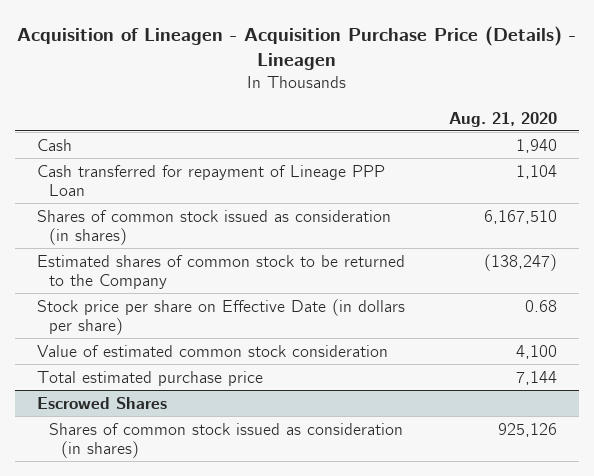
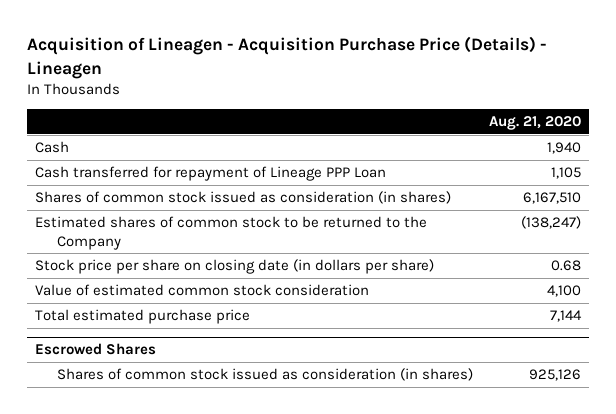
- Cash transferred for repayment of Lineage PPP Loan | 1,104
+ Cash transferred for repayment of Lineage PPP Loan | 1,105
- Stock price per share on Effective Date (in dollars per share) | 0.68
+ Stock price per share on closing date (in dollars per share) | 0.68

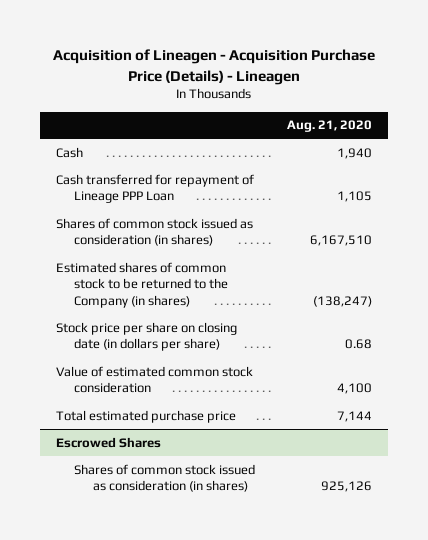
- Estimated shares of common stock to be returned to the Company | (138,247)
+ Estimated shares of common stock to be returned to the Company (in shares) | (138,247)

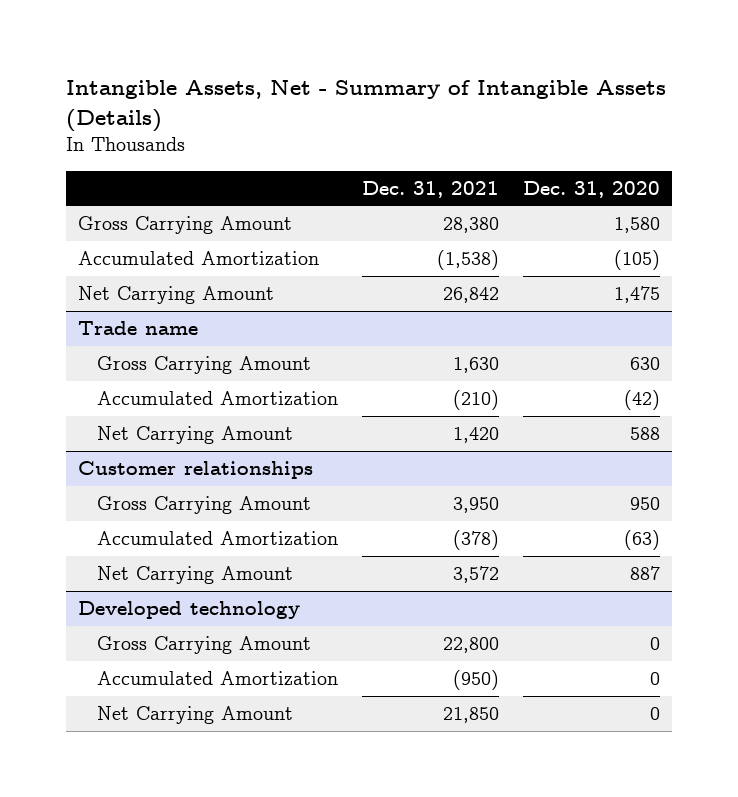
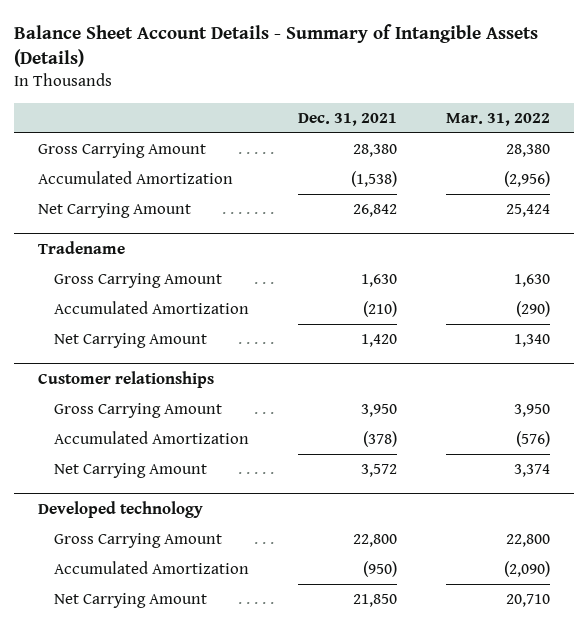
- Intangible Assets, Net - Summary of Intangible Assets (Details)
+ Balance Sheet Account Details - Summary of Intangible Assets (Details)
- | Dec. 31, 2021 | Dec. 31, 2020
+ | Dec. 31, 2021 | Mar. 31, 2022
- Trade name
+ Tradename

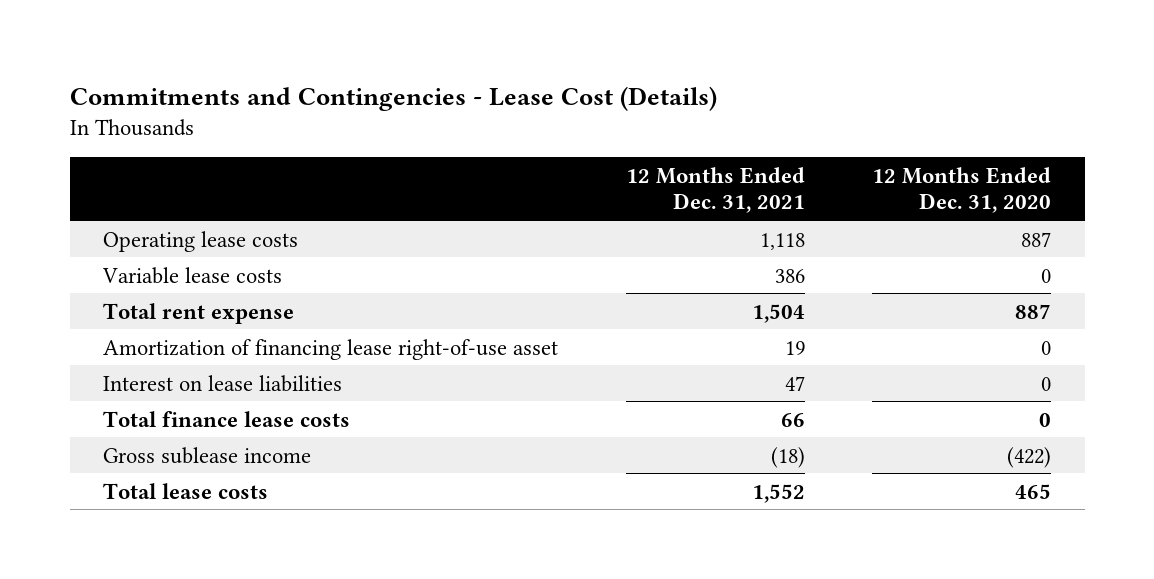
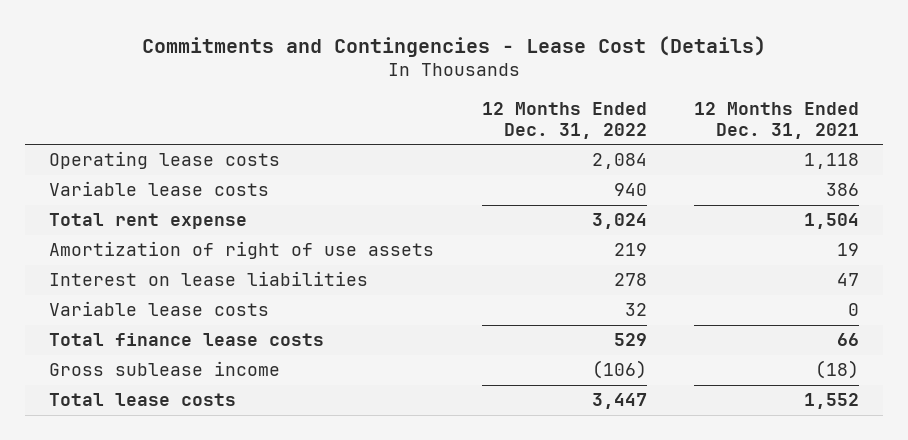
- | 12 Months Ended Dec. 31, 2021 | 12 Months Ended Dec. 31, 2020
+ | 12 Months Ended Dec. 31, 2022 | 12 Months Ended Dec. 31, 2021
- Amortization of financing lease right-of-use asset | 19 | 0
+ Amortization of right of use assets | 219 | 19
+ Variable lease costs | 32 | 0

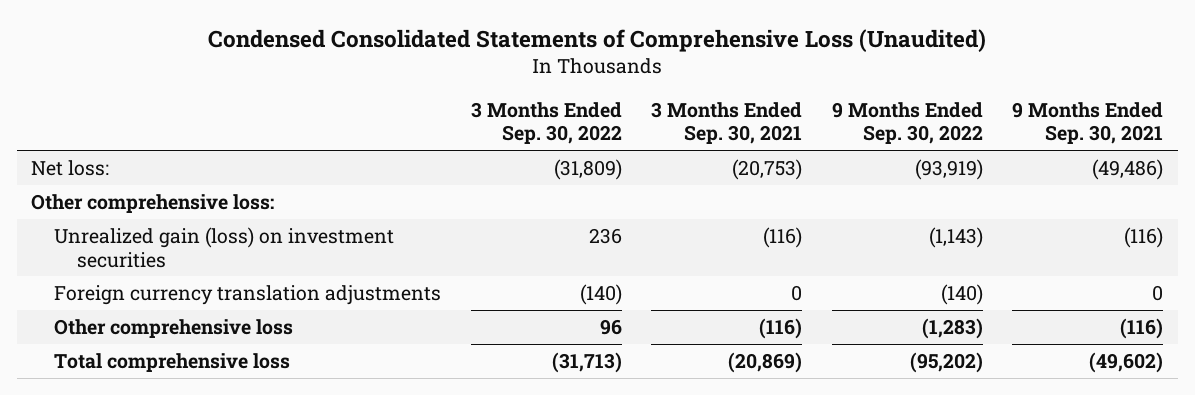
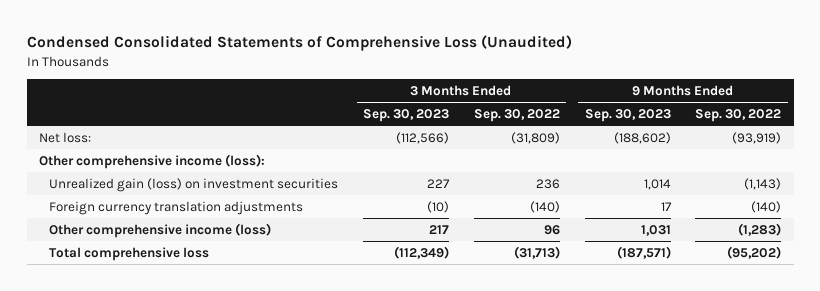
- | 3 Months Ended Sep. 30, 2022 | 3 Months Ended Sep. 30, 2021 | 9 Months Ended Sep. 30, 2022 | 9 Months Ended Sep. 30, 2021
+ | 3 Months Ended Sep. 30, 2023 | 3 Months Ended Sep. 30, 2022 | 9 Months Ended Sep. 30, 2023 | 9 Months Ended Sep. 30, 2022
- Other comprehensive loss:
+ Other comprehensive income (loss):
- Other comprehensive loss | 96 | (116) | (1,283) | (116)
+ Other comprehensive income (loss) | 217 | 96 | 1,031 | (1,283)

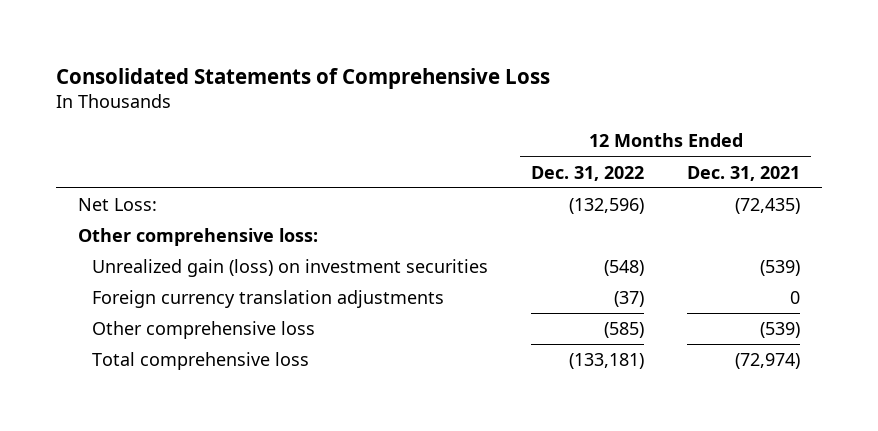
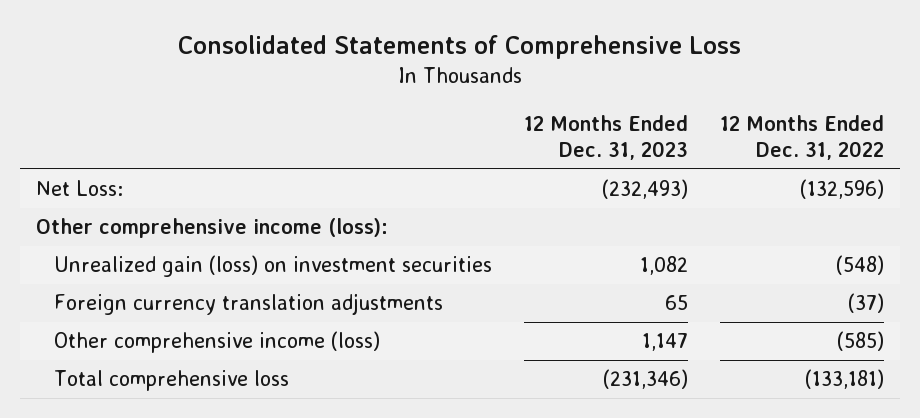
- | 12 Months Ended Dec. 31, 2022 | 12 Months Ended Dec. 31, 2021
+ | 12 Months Ended Dec. 31, 2023 | 12 Months Ended Dec. 31, 2022
- Other comprehensive loss:
+ Other comprehensive income (loss):
- Other comprehensive loss | (585) | (539)
+ Other comprehensive income (loss) | 1,147 | (585)

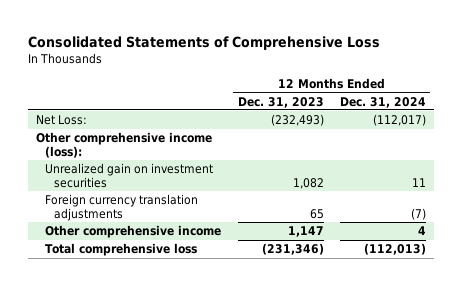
- | 12 Months Ended Dec. 31, 2023 | 12 Months Ended Dec. 31, 2022
+ | 12 Months Ended Dec. 31, 2023 | 12 Months Ended Dec. 31, 2024
- Unrealized gain (loss) on investment securities | 1,082 | (548)
+ Unrealized gain on investment securities | 1,082 | 11
- Other comprehensive income (loss) | 1,147 | (585)
+ Other comprehensive income | 1,147 | 4

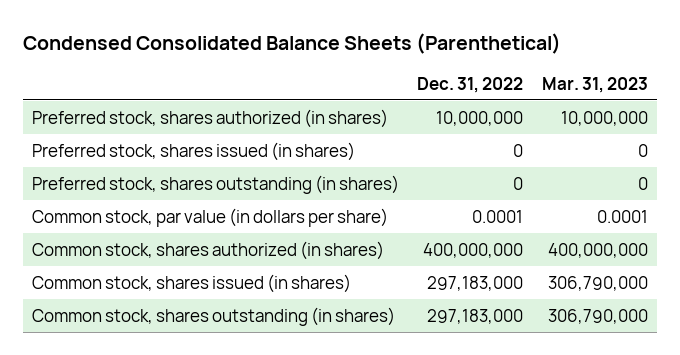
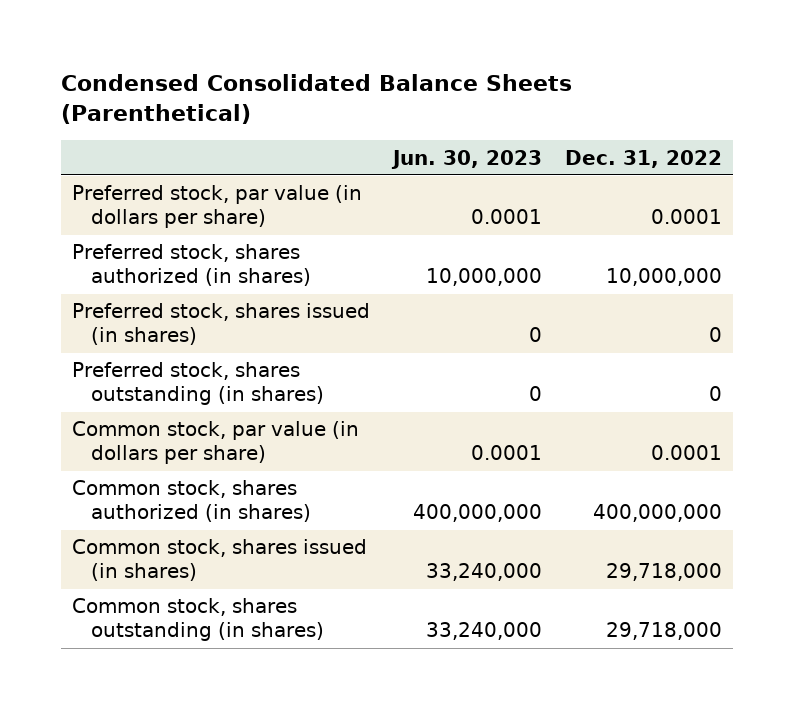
- | Dec. 31, 2022 | Mar. 31, 2023
+ | Jun. 30, 2023 | Dec. 31, 2022
+ Preferred stock, par value (in dollars per share) | 0.0001 | 0.0001
- Common stock, shares issued (in shares) | 297,183,000 | 306,790,000
- Common stock, shares outstanding (in shares) | 297,183,000 | 306,790,000
+ Common stock, shares issued (in shares) | 33,240,000 | 29,718,000
+ Common stock, shares outstanding (in shares) | 33,240,000 | 29,718,000

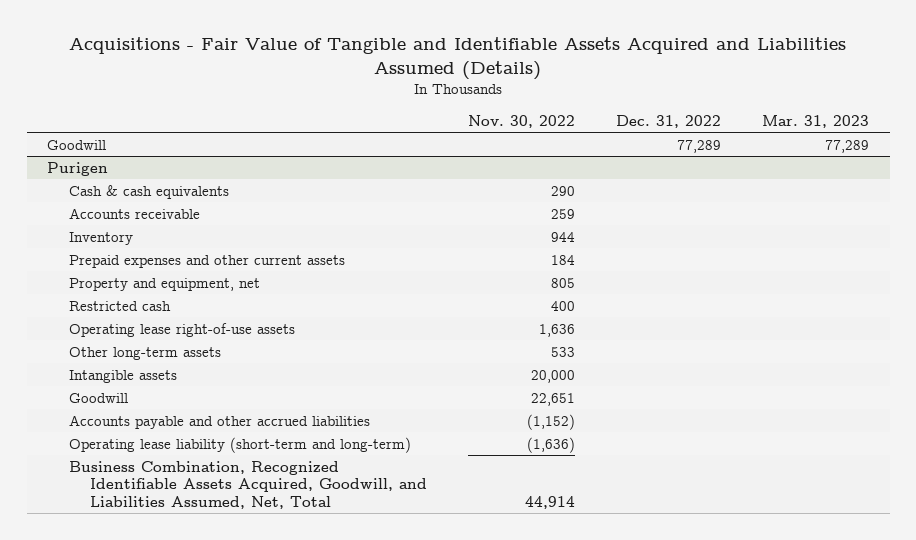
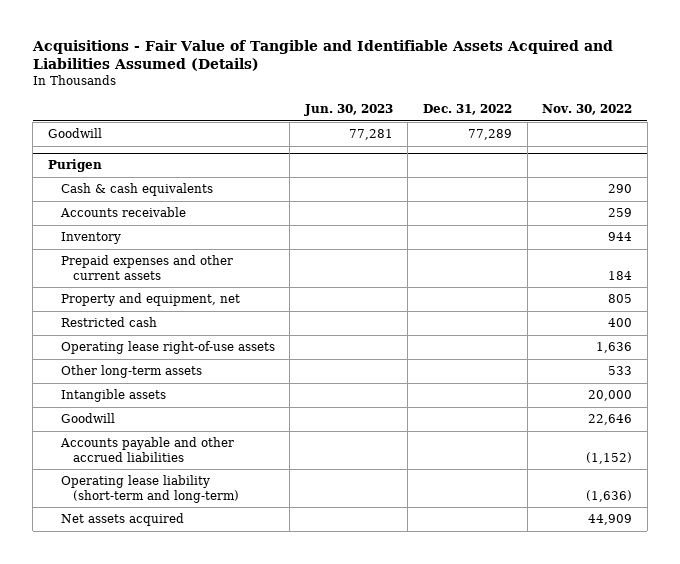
- | Nov. 30, 2022 | Dec. 31, 2022 | Mar. 31, 2023
+ | Jun. 30, 2023 | Dec. 31, 2022 | Nov. 30, 2022
@ Purigen
- Goodwill | 22,651 | |
+ Goodwill | | | 22,646
- Business Combination, Recognized Identifiable Assets Acquired, Goodwill, and Liabilities Assumed, Net, Total | 44,914 | |
+ Net assets acquired | | | 44,909

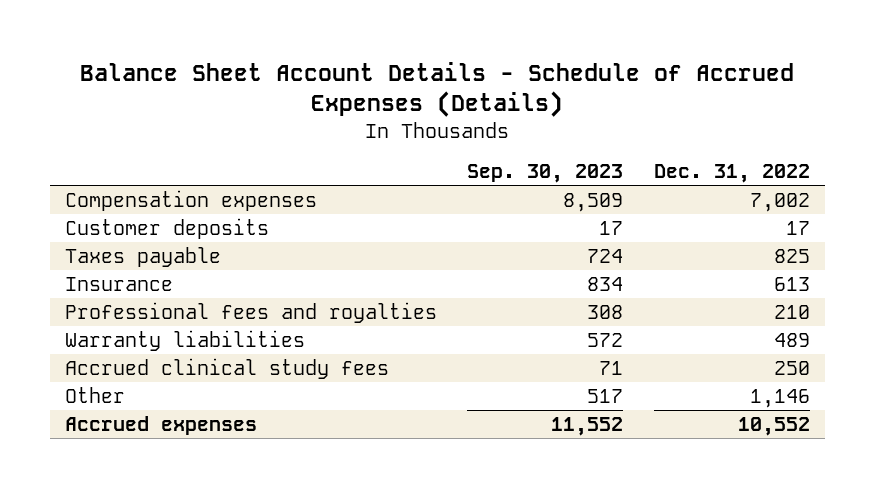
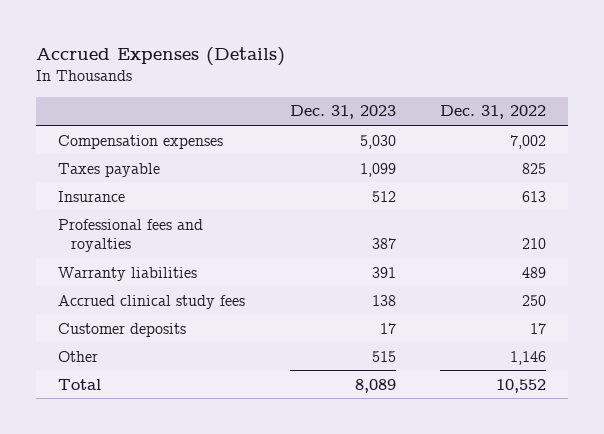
- Balance Sheet Account Details - Schedule of Accrued Expenses (Details)
+ Accrued Expenses (Details)
- | Sep. 30, 2023 | Dec. 31, 2022
+ | Dec. 31, 2023 | Dec. 31, 2022
moved down: Customer deposits | 17 | 17
- Accrued expenses | 11,552 | 10,552
+ Total | 8,089 | 10,552

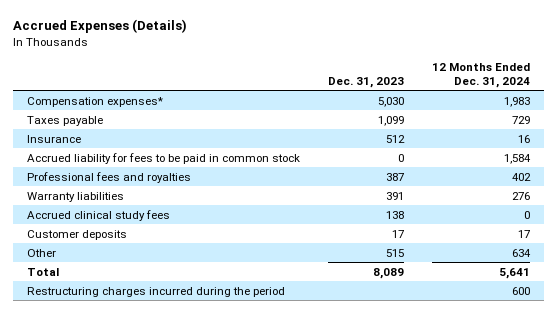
- | Dec. 31, 2023 | Dec. 31, 2022
+ | Dec. 31, 2023 | 12 Months Ended Dec. 31, 2024
- Compensation expenses | 5,030 | 7,002
+ Compensation expenses* | 5,030 | 1,983
+ Accrued liability for fees to be paid in common stock | 0 | 1,584
+ Restructuring charges incurred during the period | | 600

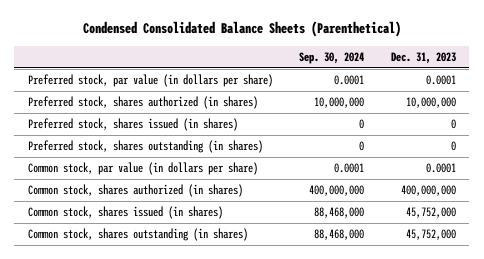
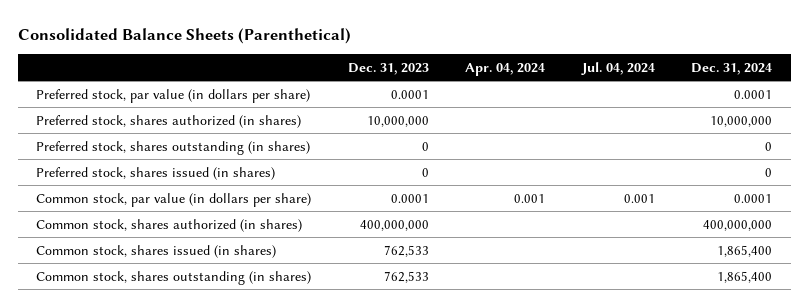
- Condensed Consolidated Balance Sheets (Parenthetical)
+ Consolidated Balance Sheets (Parenthetical)
- | Sep. 30, 2024 | Dec. 31, 2023
+ | Dec. 31, 2023 | Apr. 04, 2024 | Jul. 04, 2024 | Dec. 31, 2024
moved down: Preferred stock, shares issued (in shares) | 0 | | | 0
- Common stock, shares issued (in shares) | 88,468,000 | 45,752,000
- Common stock, shares outstanding (in shares) | 88,468,000 | 45,752,000
+ Common stock, shares issued (in shares) | 762,533 | | | 1,865,400
+ Common stock, shares outstanding (in shares) | 762,533 | | | 1,865,400

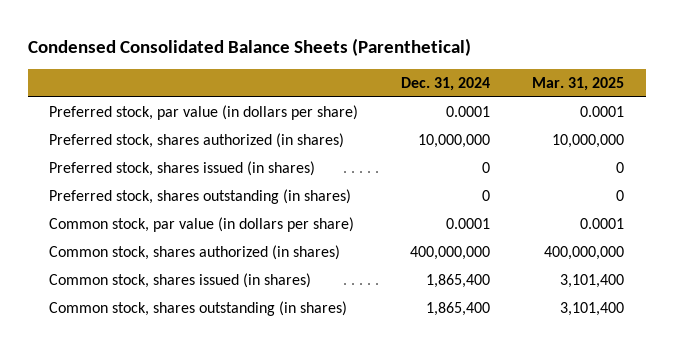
- Consolidated Balance Sheets (Parenthetical)
+ Condensed Consolidated Balance Sheets (Parenthetical)
- | Dec. 31, 2023 | Apr. 04, 2024 | Jul. 04, 2024 | Dec. 31, 2024
+ | Dec. 31, 2024 | Mar. 31, 2025
moved down: Preferred stock, shares outstanding (in shares) | 0 | 0

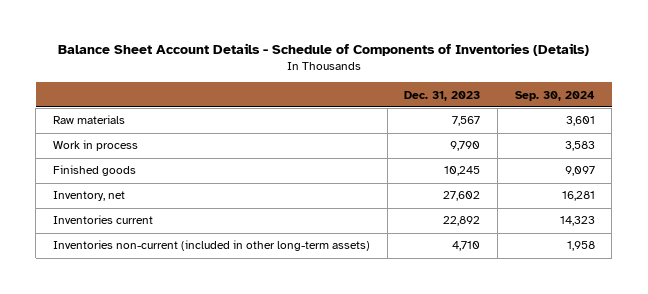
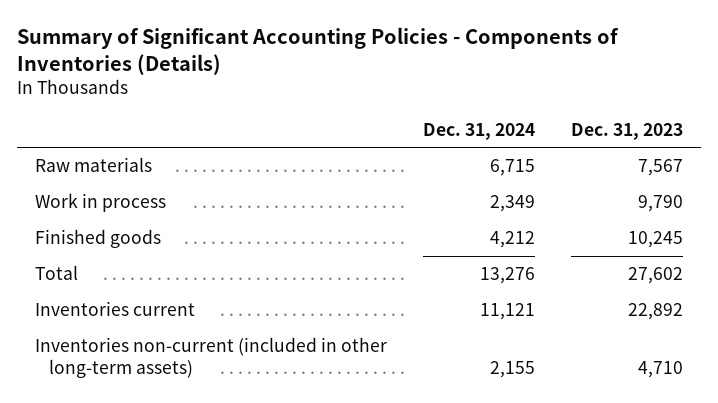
- Balance Sheet Account Details - Schedule of Components of Inventories (Details)
+ Summary of Significant Accounting Policies - Components of Inventories (Details)
- | Dec. 31, 2023 | Sep. 30, 2024
+ | Dec. 31, 2024 | Dec. 31, 2023
- Inventory, net | 27,602 | 16,281
+ Total | 13,276 | 27,602

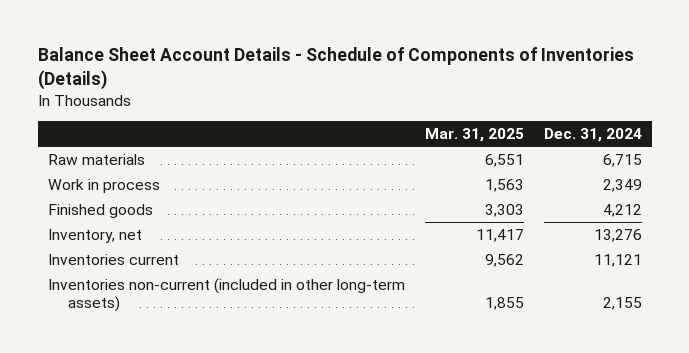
- Summary of Significant Accounting Policies - Components of Inventories (Details)
+ Balance Sheet Account Details - Schedule of Components of Inventories (Details)
- | Dec. 31, 2024 | Dec. 31, 2023
+ | Mar. 31, 2025 | Dec. 31, 2024
- Total | 13,276 | 27,602
+ Inventory, net | 11,417 | 13,276

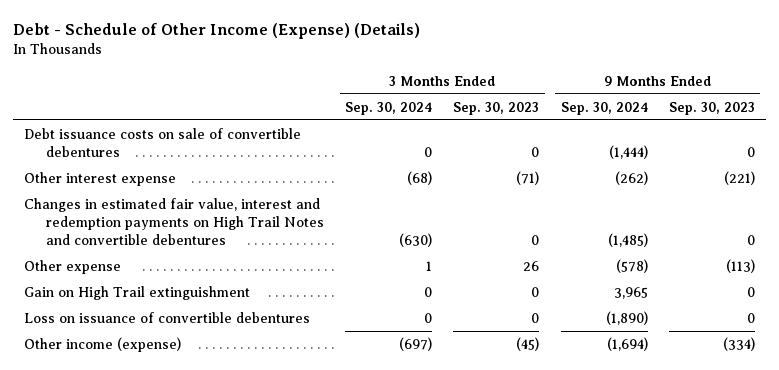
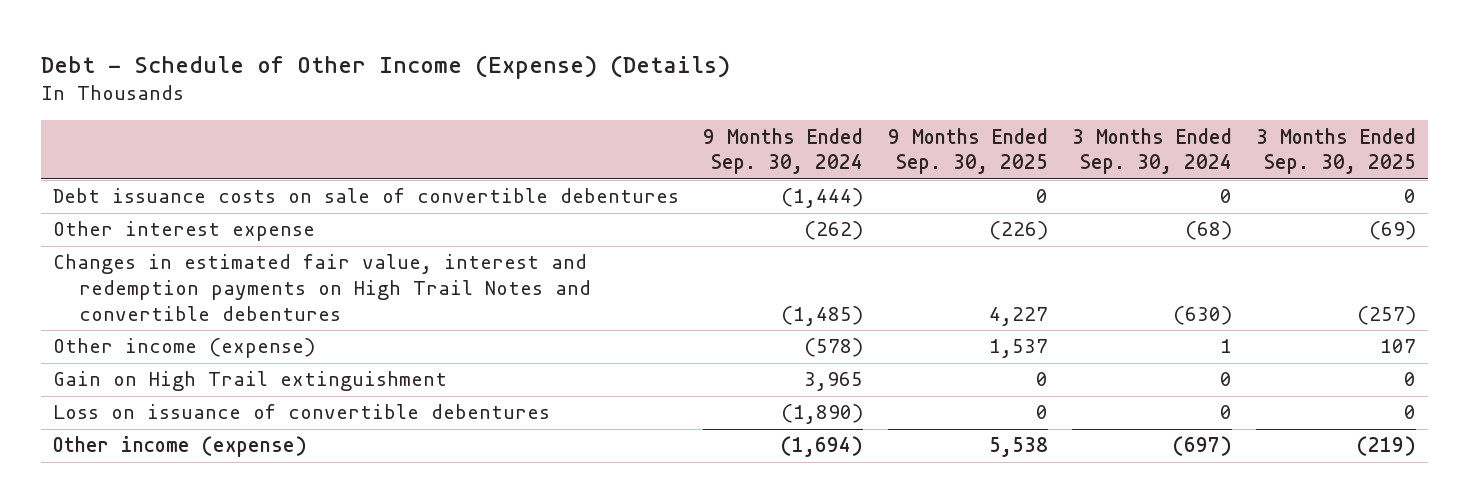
- | 3 Months Ended Sep. 30, 2024 | 3 Months Ended Sep. 30, 2023 | 9 Months Ended Sep. 30, 2024 | 9 Months Ended Sep. 30, 2023
+ | 9 Months Ended Sep. 30, 2024 | 9 Months Ended Sep. 30, 2025 | 3 Months Ended Sep. 30, 2024 | 3 Months Ended Sep. 30, 2025
- Other expense | 1 | 26 | (578) | (113)
+ Other income (expense) | (578) | 1,537 | 1 | 107

